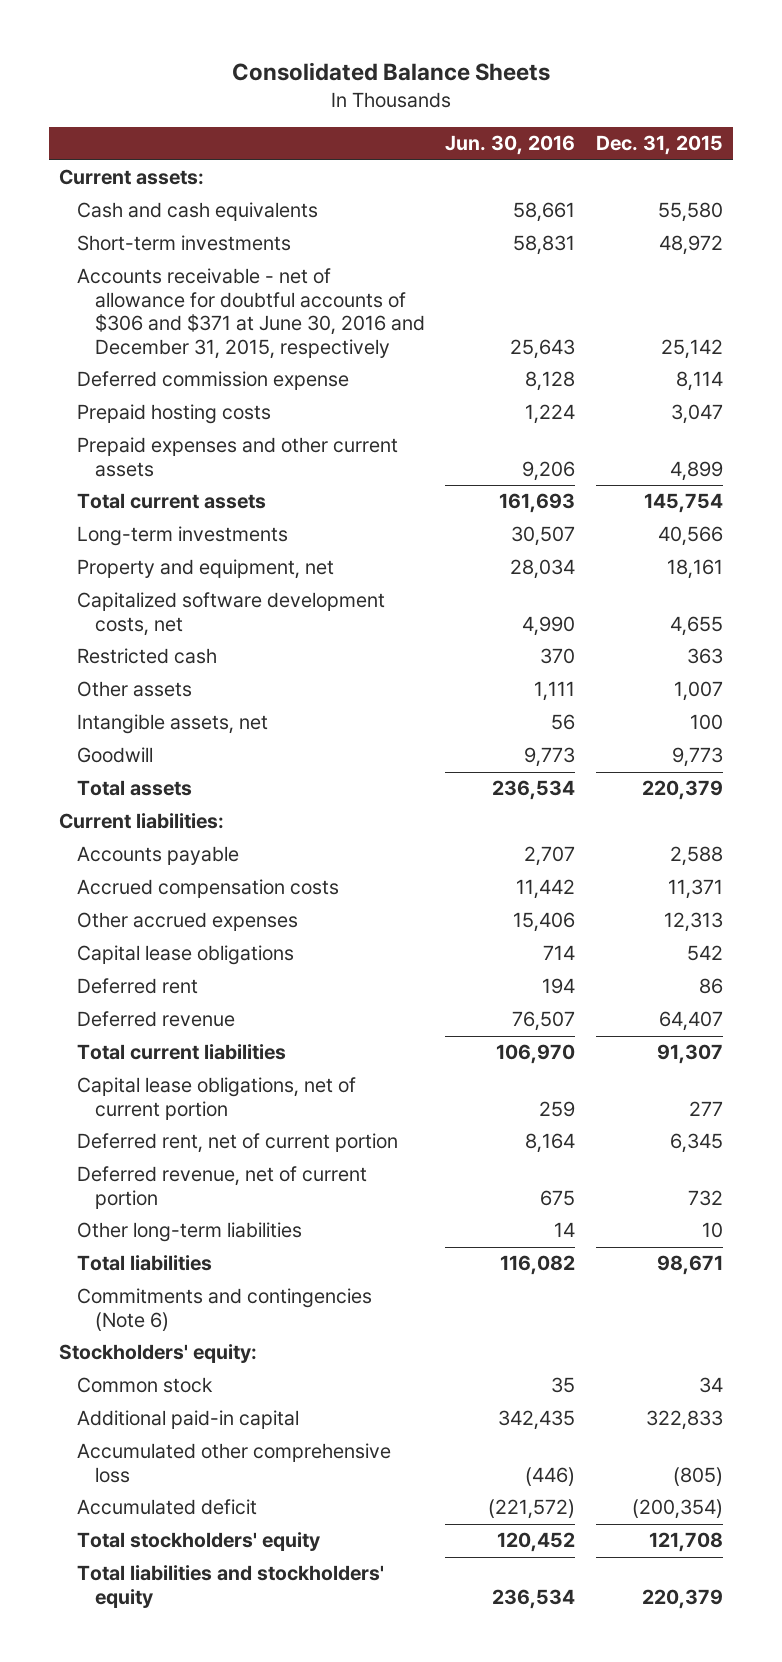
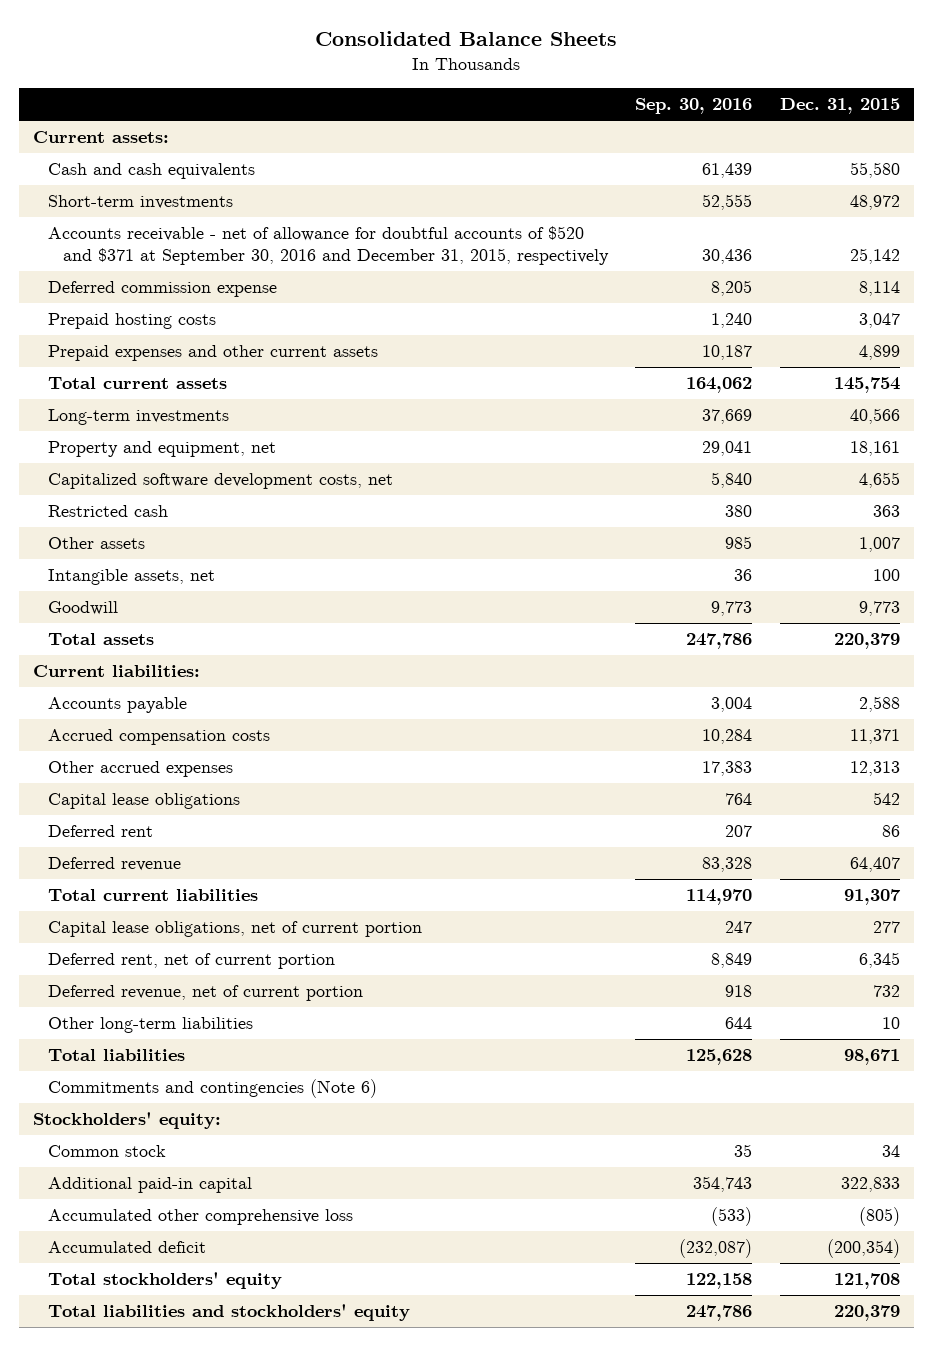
- | Jun. 30, 2016 | Dec. 31, 2015
+ | Sep. 30, 2016 | Dec. 31, 2015
- Accounts receivable - net of allowance for doubtful accounts of $306 and $371 at June 30, 2016 and December 31, 2015, respectively | 25,643 | 25,142
+ Accounts receivable - net of allowance for doubtful accounts of $520 and $371 at September 30, 2016 and December 31, 2015, respectively | 30,436 | 25,142

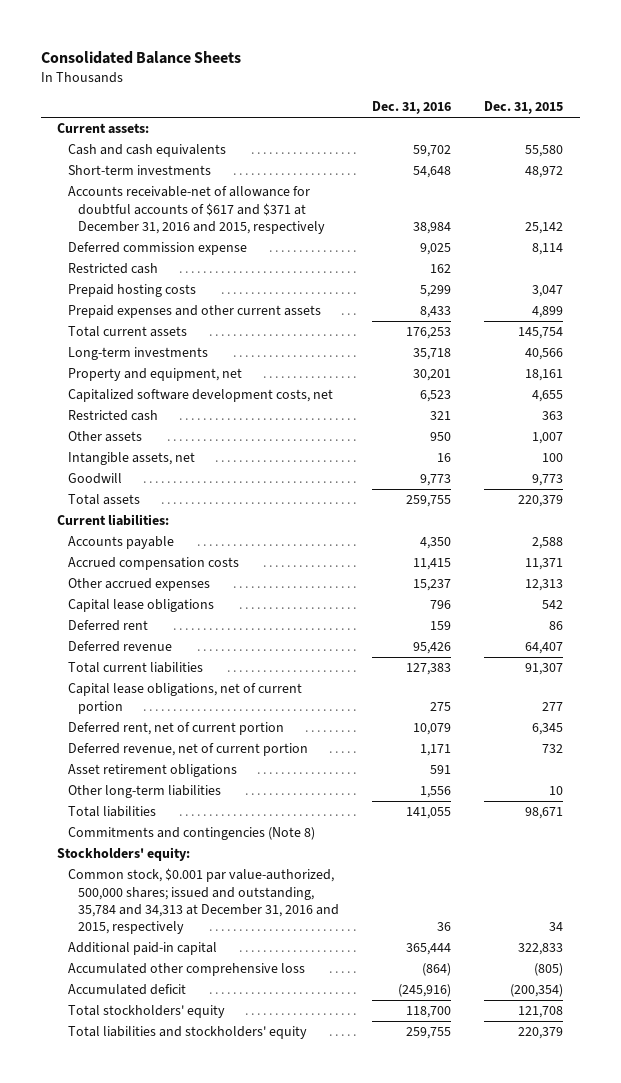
- | Sep. 30, 2016 | Dec. 31, 2015
+ | Dec. 31, 2016 | Dec. 31, 2015
- Accounts receivable - net of allowance for doubtful accounts of $520 and $371 at September 30, 2016 and December 31, 2015, respectively | 30,436 | 25,142
+ Accounts receivable-net of allowance for doubtful accounts of $617 and $371 at December 31, 2016 and 2015, respectively | 38,984 | 25,142
+ Restricted cash | 162 |
+ Asset retirement obligations | 591 |
- Commitments and contingencies (Note 6)
+ Commitments and contingencies (Note 8)
- Common stock | 35 | 34
+ Common stock, $0.001 par value-authorized, 500,000 shares; issued and outstanding, 35,784 and 34,313 at December 31, 2016 and 2015, respectively | 36 | 34

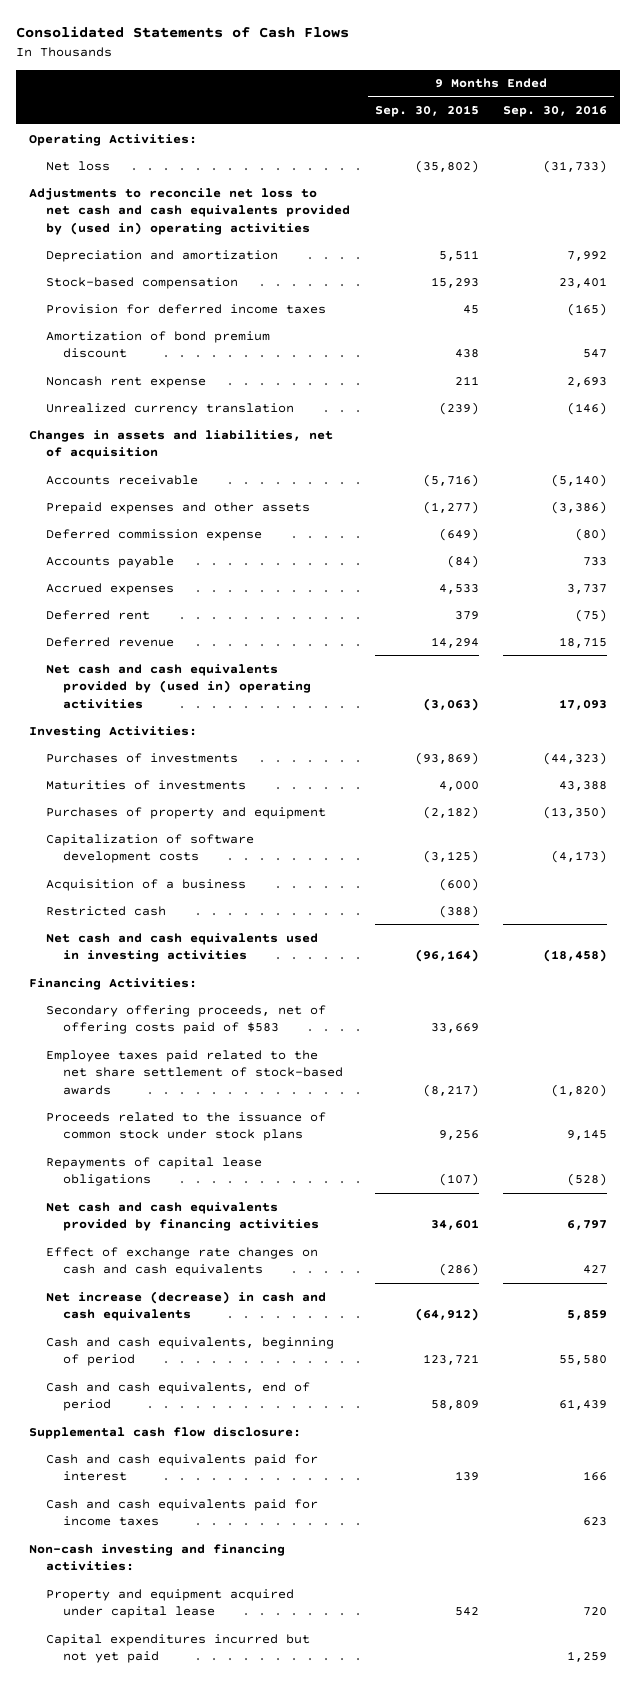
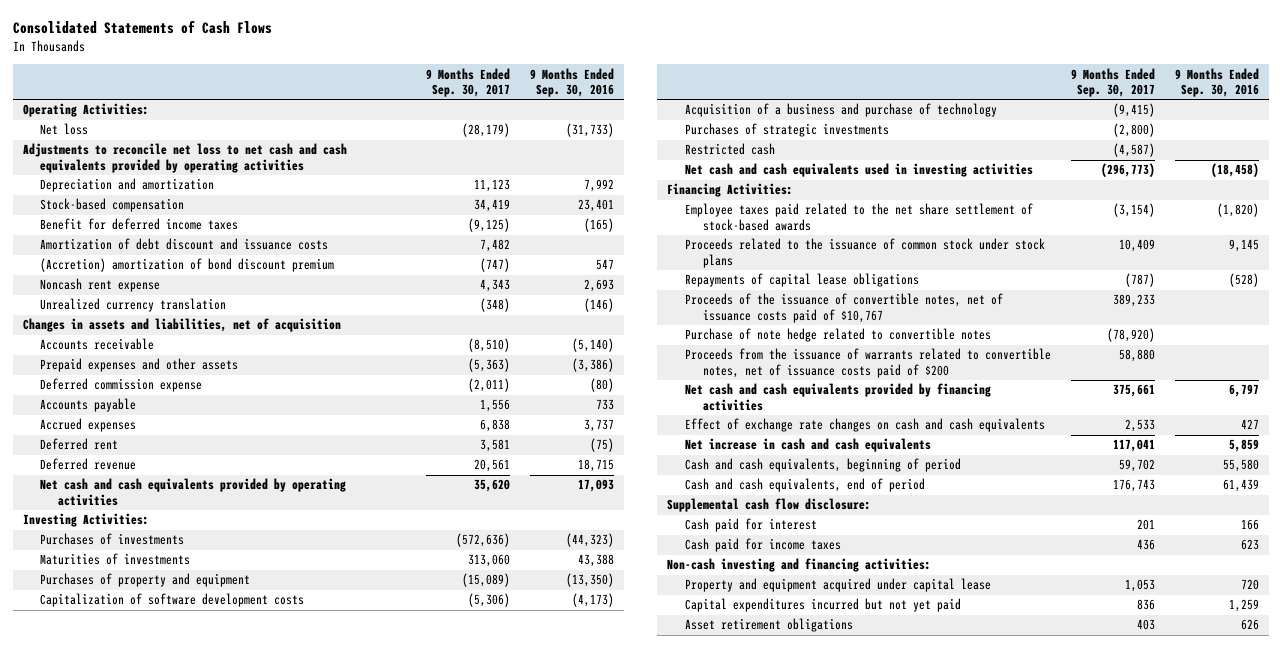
- | 9 Months Ended Sep. 30, 2015 | 9 Months Ended Sep. 30, 2016
+ | 9 Months Ended Sep. 30, 2017 | 9 Months Ended Sep. 30, 2016
- Adjustments to reconcile net loss to net cash and cash equivalents provided by (used in) operating activities
+ Adjustments to reconcile net loss to net cash and cash equivalents provided by operating activities
- Provision for deferred income taxes | 45 | (165)
- Amortization of bond premium discount | 438 | 547
+ Benefit for deferred income taxes | (9,125) | (165)
+ Amortization of debt discount and issuance costs | 7,482 |
+ (Accretion) amortization of bond discount premium | (747) | 547
- Net cash and cash equivalents provided by (used in) operating activities | (3,063) | 17,093
+ Net cash and cash equivalents provided by operating activities | 35,620 | 17,093
- Acquisition of a business | (600) |
+ Acquisition of a business and purchase of technology | (9,415) |
+ Purchases of strategic investments | (2,800) |
- Secondary offering proceeds, net of offering costs paid of $583 | 33,669 |
+ Proceeds of the issuance of convertible notes, net of issuance costs paid of $10,767 | 389,233 |
+ Purchase of note hedge related to convertible notes | (78,920) |
+ Proceeds from the issuance of warrants related to convertible notes, net of issuance costs paid of $200 | 58,880 |
- Net increase (decrease) in cash and cash equivalents | (64,912) | 5,859
+ Net increase in cash and cash equivalents | 117,041 | 5,859
- Cash and cash equivalents paid for interest | 139 | 166
- Cash and cash equivalents paid for income taxes | | 623
+ Cash paid for interest | 201 | 166
+ Cash paid for income taxes | 436 | 623
+ Asset retirement obligations | 403 | 626

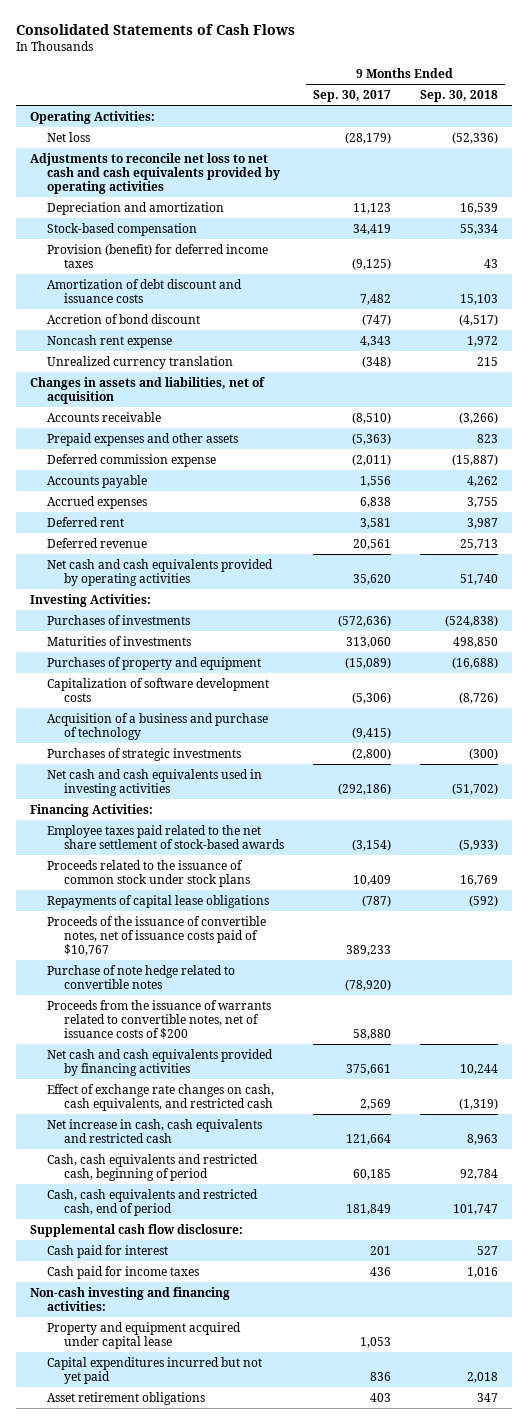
- | 9 Months Ended Sep. 30, 2017 | 9 Months Ended Sep. 30, 2016
+ | 9 Months Ended Sep. 30, 2017 | 9 Months Ended Sep. 30, 2018
- Benefit for deferred income taxes | (9,125) | (165)
+ Provision (benefit) for deferred income taxes | (9,125) | 43
- (Accretion) amortization of bond discount premium | (747) | 547
+ Accretion of bond discount | (747) | (4,517)
- Restricted cash | (4,587) |
- Net cash and cash equivalents used in investing activities | (296,773) | (18,458)
+ Net cash and cash equivalents used in investing activities | (292,186) | (51,702)
- Proceeds from the issuance of warrants related to convertible notes, net of issuance costs paid of $200 | 58,880 |
+ Proceeds from the issuance of warrants related to convertible notes, net of issuance costs of $200 | 58,880 |
- Effect of exchange rate changes on cash and cash equivalents | 2,533 | 427
- Net increase in cash and cash equivalents | 117,041 | 5,859
- Cash and cash equivalents, beginning of period | 59,702 | 55,580
- Cash and cash equivalents, end of period | 176,743 | 61,439
+ Effect of exchange rate changes on cash, cash equivalents, and restricted cash | 2,569 | (1,319)
+ Net increase in cash, cash equivalents and restricted cash | 121,664 | 8,963
+ Cash, cash equivalents and restricted cash, beginning of period | 60,185 | 92,784
+ Cash, cash equivalents and restricted cash, end of period | 181,849 | 101,747

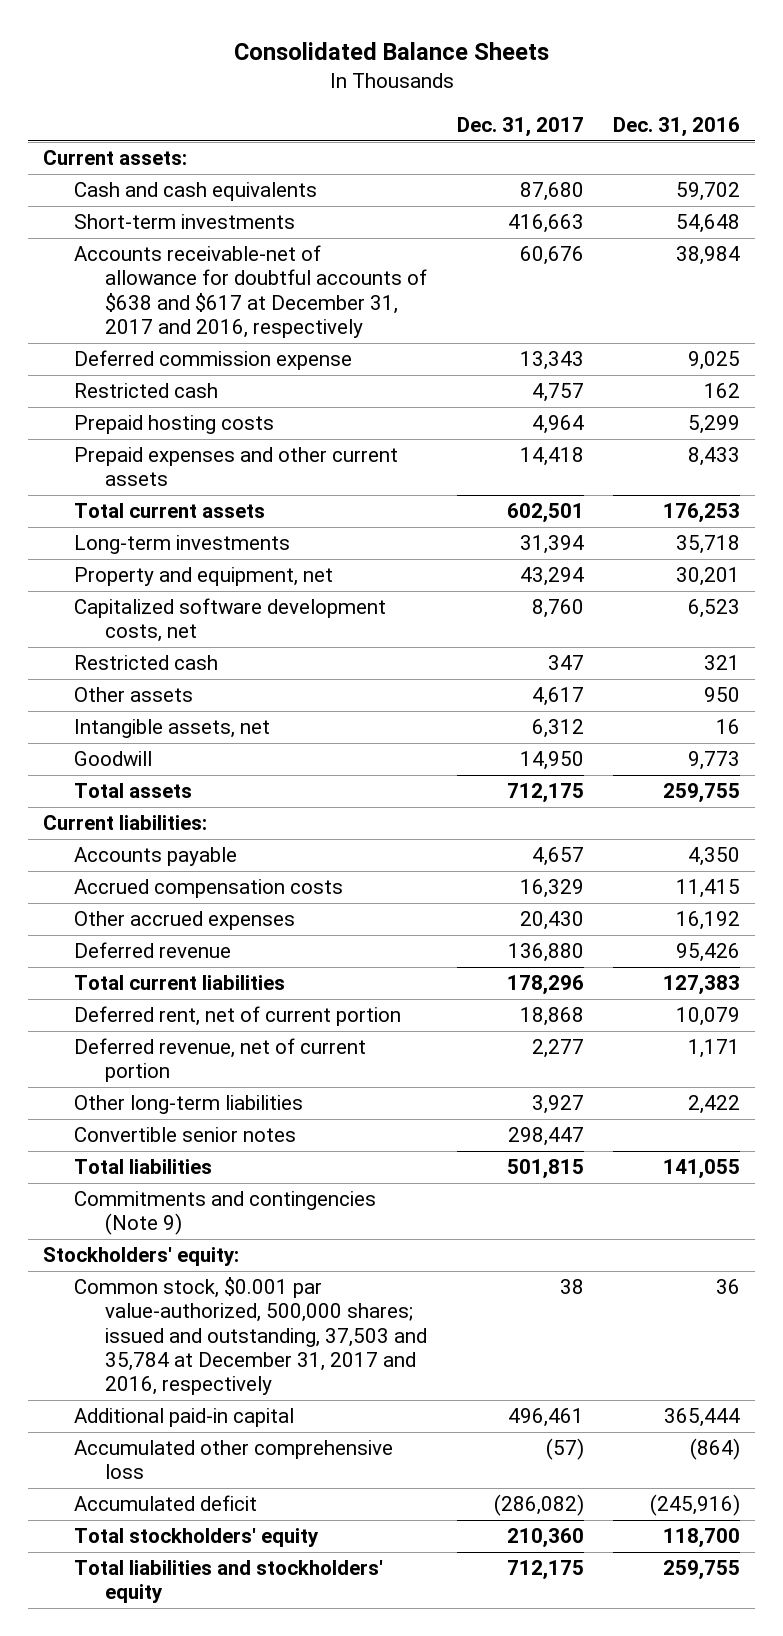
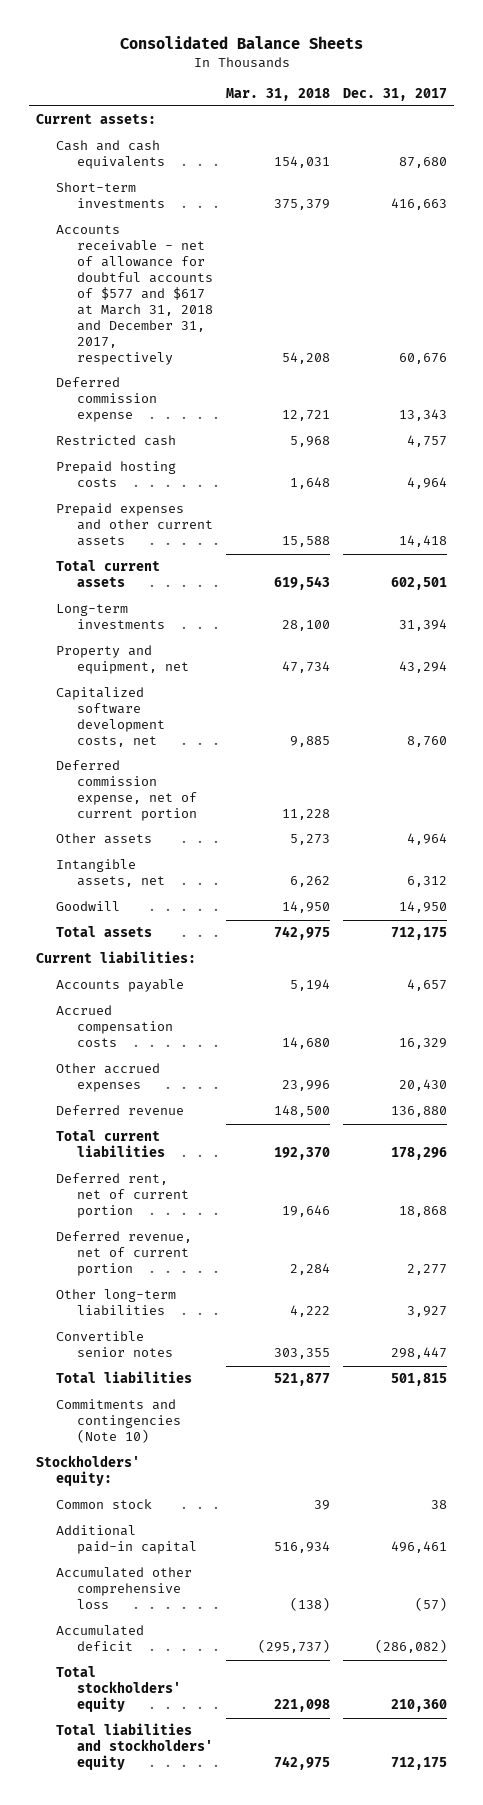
- | Dec. 31, 2017 | Dec. 31, 2016
+ | Mar. 31, 2018 | Dec. 31, 2017
- Accounts receivable-net of allowance for doubtful accounts of $638 and $617 at December 31, 2017 and 2016, respectively | 60,676 | 38,984
+ Accounts receivable - net of allowance for doubtful accounts of $577 and $617 at March 31, 2018 and December 31, 2017, respectively | 54,208 | 60,676
- Restricted cash | 347 | 321
- Other assets | 4,617 | 950
+ Deferred commission expense, net of current portion | 11,228 |
+ Other assets | 5,273 | 4,964
- Commitments and contingencies (Note 9)
+ Commitments and contingencies (Note 10)
- Common stock, $0.001 par value-authorized, 500,000 shares; issued and outstanding, 37,503 and 35,784 at December 31, 2017 and 2016, respectively | 38 | 36
+ Common stock | 39 | 38

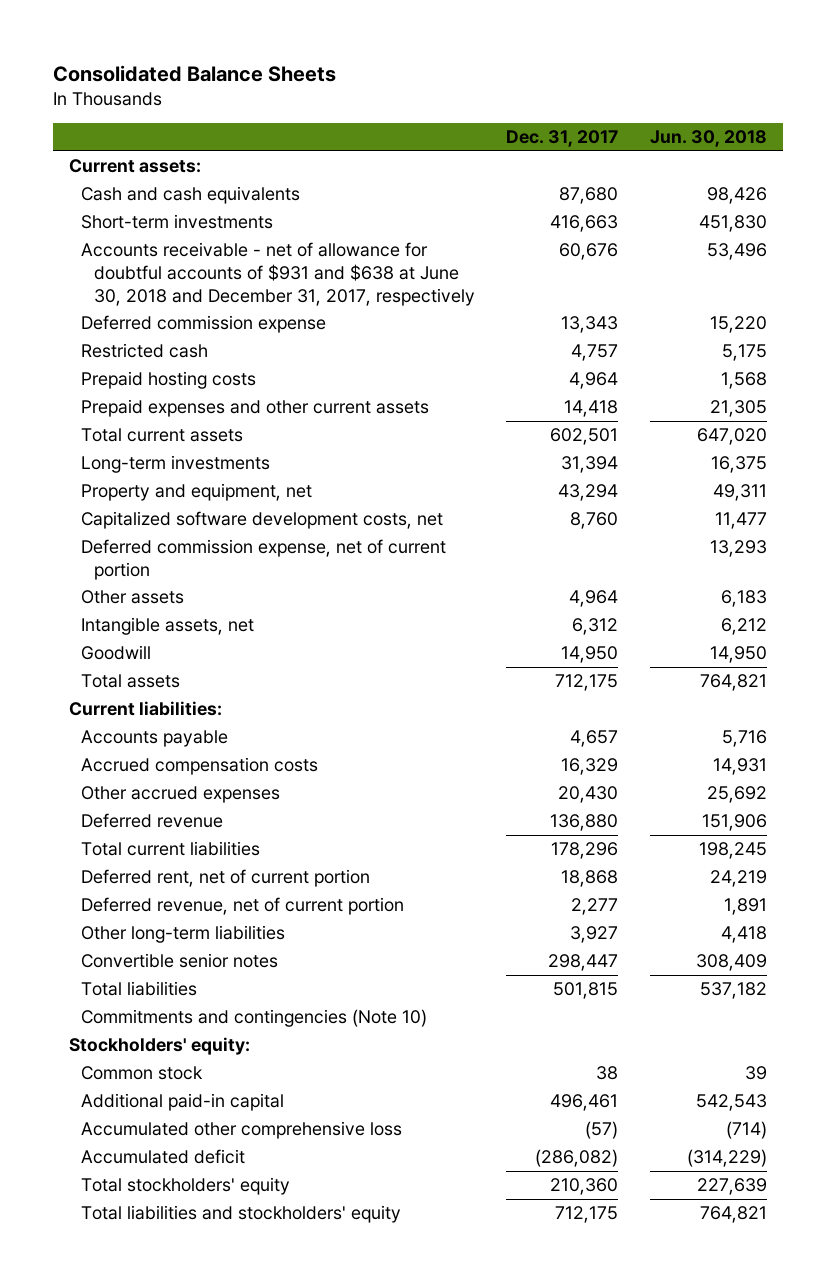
- | Mar. 31, 2018 | Dec. 31, 2017
+ | Dec. 31, 2017 | Jun. 30, 2018
- Accounts receivable - net of allowance for doubtful accounts of $577 and $617 at March 31, 2018 and December 31, 2017, respectively | 54,208 | 60,676
+ Accounts receivable - net of allowance for doubtful accounts of $931 and $638 at June 30, 2018 and December 31, 2017, respectively | 60,676 | 53,496

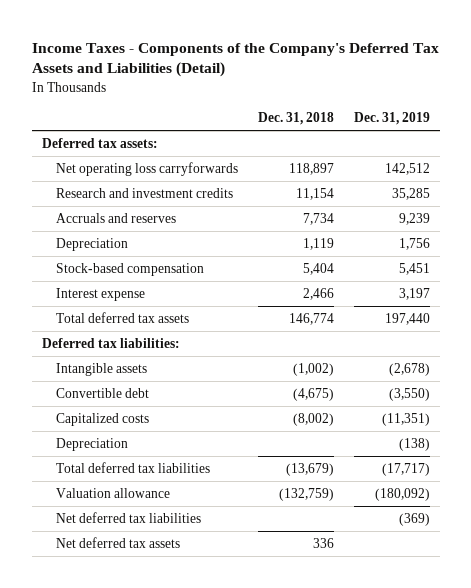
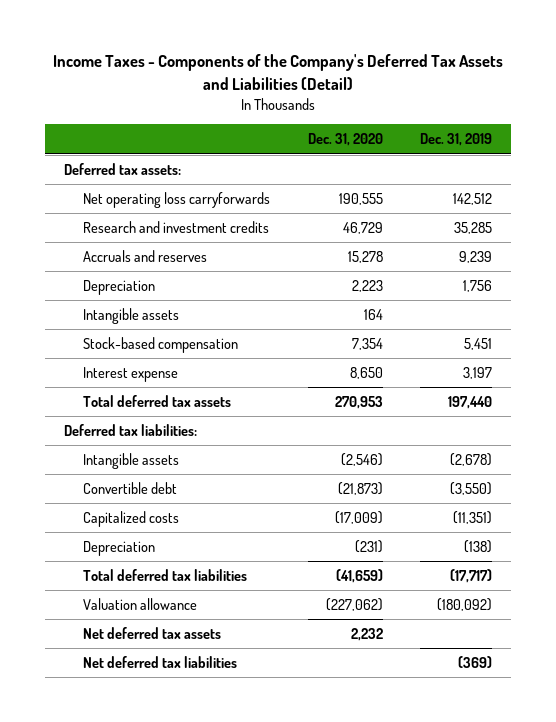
- | Dec. 31, 2018 | Dec. 31, 2019
+ | Dec. 31, 2020 | Dec. 31, 2019
+ Intangible assets | 164 |
moved down: Net deferred tax liabilities | | (369)

